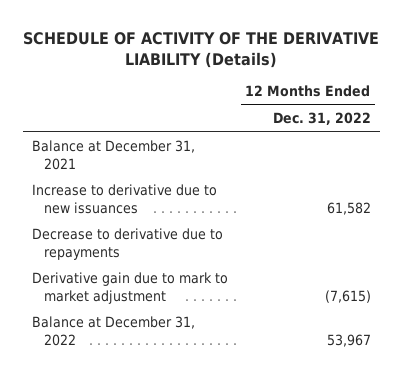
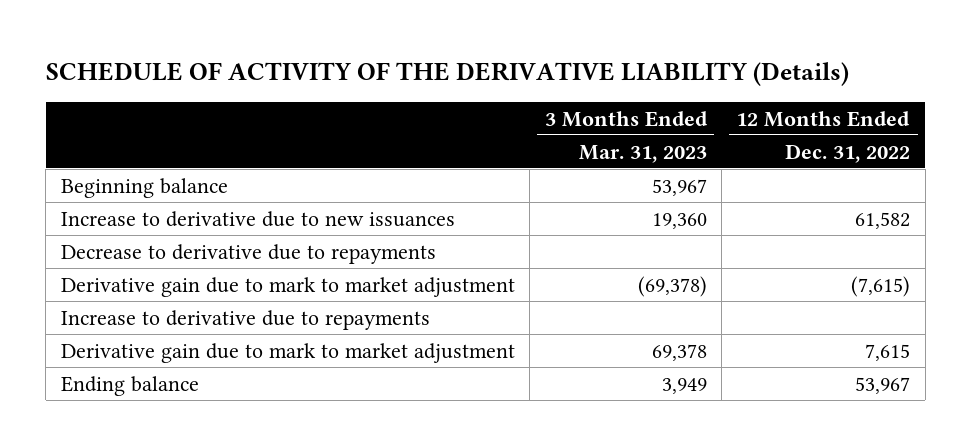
- | 12 Months Ended Dec. 31, 2022
+ | 3 Months Ended Mar. 31, 2023 | 12 Months Ended Dec. 31, 2022
- Balance at December 31, 2021
+ Beginning balance | 53,967 |
- Balance at December 31, 2022 | 53,967
+ Increase to derivative due to repayments
+ Derivative gain due to mark to market adjustment | 69,378 | 7,615
+ Ending balance | 3,949 | 53,967

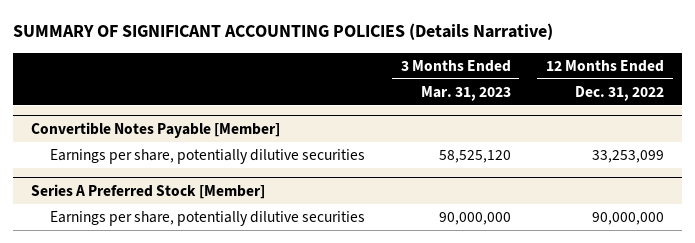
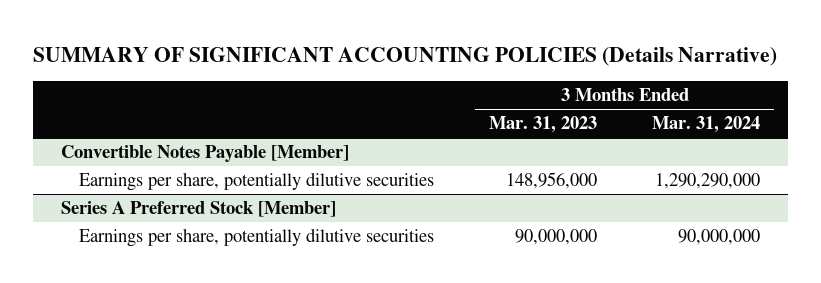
- | 3 Months Ended Mar. 31, 2023 | 12 Months Ended Dec. 31, 2022
+ | 3 Months Ended Mar. 31, 2023 | 3 Months Ended Mar. 31, 2024
@ Convertible Notes Payable [Member]
- Earnings per share, potentially dilutive securities | 58,525,120 | 33,253,099
+ Earnings per share, potentially dilutive securities | 148,956,000 | 1,290,290,000

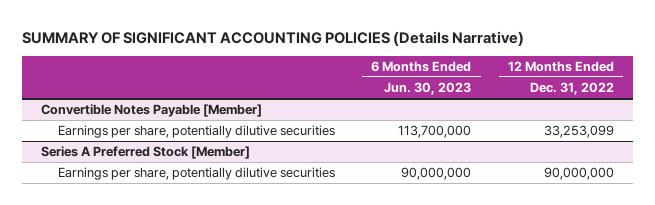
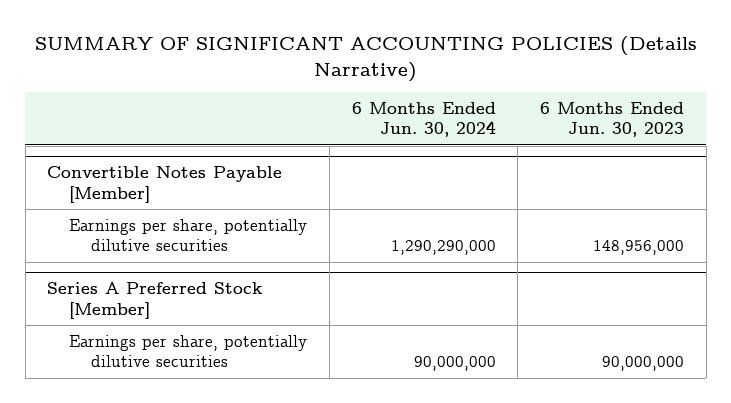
- | 6 Months Ended Jun. 30, 2023 | 12 Months Ended Dec. 31, 2022
+ | 6 Months Ended Jun. 30, 2024 | 6 Months Ended Jun. 30, 2023
@ Convertible Notes Payable [Member]
- Earnings per share, potentially dilutive securities | 113,700,000 | 33,253,099
+ Earnings per share, potentially dilutive securities | 1,290,290,000 | 148,956,000

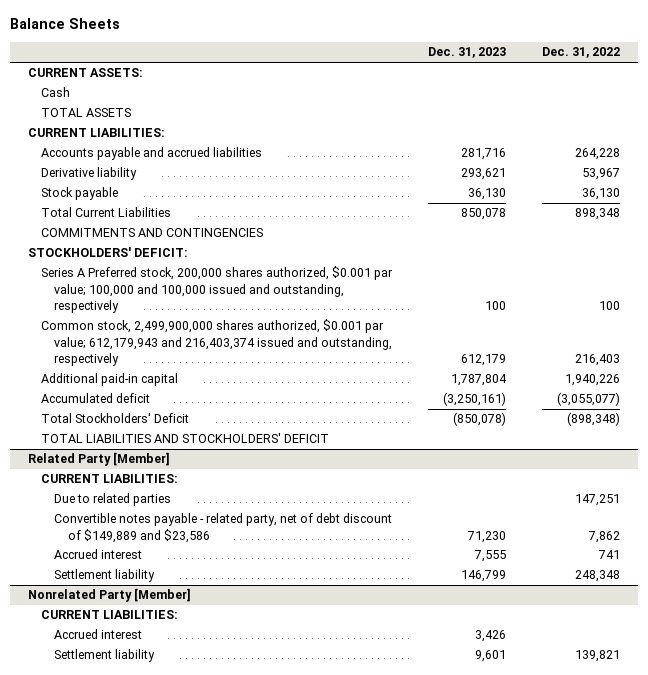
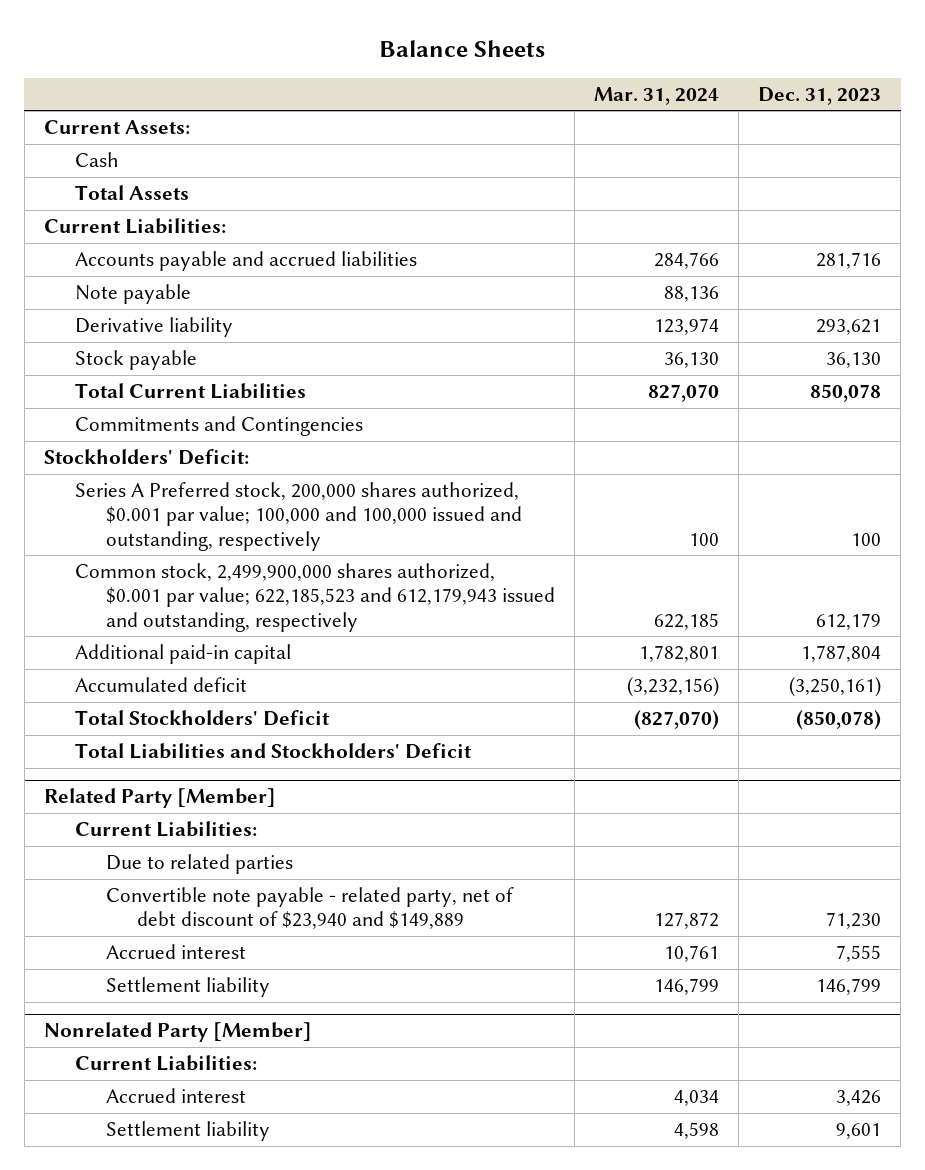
- | Dec. 31, 2023 | Dec. 31, 2022
+ | Mar. 31, 2024 | Dec. 31, 2023
- CURRENT ASSETS:
+ Current Assets:
- TOTAL ASSETS
- CURRENT LIABILITIES:
+ Total Assets
+ Current Liabilities:
+ Note payable | 88,136 |
- COMMITMENTS AND CONTINGENCIES
- STOCKHOLDERS' DEFICIT:
+ Commitments and Contingencies
+ Stockholders' Deficit:
- Common stock, 2,499,900,000 shares authorized, $0.001 par value; 612,179,943 and 216,403,374 issued and outstanding, respectively | 612,179 | 216,403
+ Common stock, 2,499,900,000 shares authorized, $0.001 par value; 622,185,523 and 612,179,943 issued and outstanding, respectively | 622,185 | 612,179
- TOTAL LIABILITIES AND STOCKHOLDERS' DEFICIT
+ Total Liabilities and Stockholders' Deficit
@ Related Party [Member]
- CURRENT LIABILITIES:
+ Current Liabilities:
- Convertible notes payable - related party, net of debt discount of $149,889 and $23,586 | 71,230 | 7,862
+ Convertible note payable - related party, net of debt discount of $23,940 and $149,889 | 127,872 | 71,230
@ Nonrelated Party [Member]
- CURRENT LIABILITIES:
+ Current Liabilities:

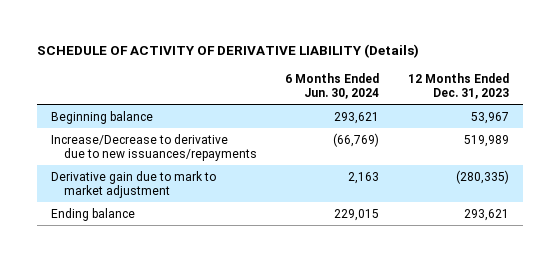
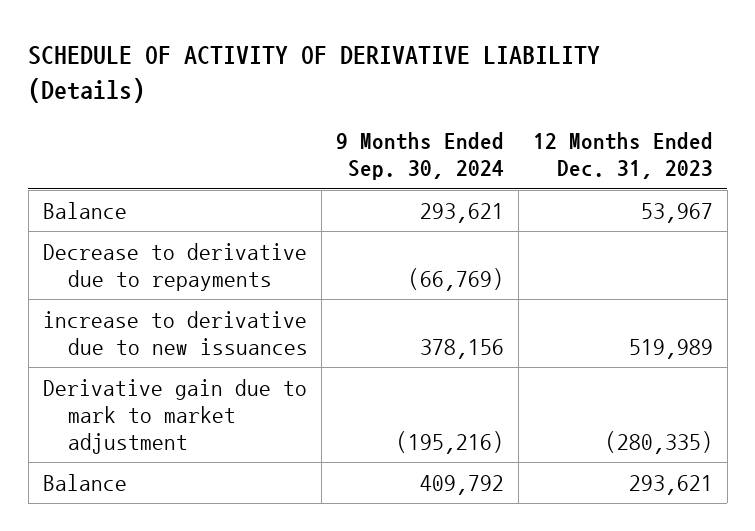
- | 6 Months Ended Jun. 30, 2024 | 12 Months Ended Dec. 31, 2023
+ | 9 Months Ended Sep. 30, 2024 | 12 Months Ended Dec. 31, 2023
- Beginning balance | 293,621 | 53,967
- Increase/Decrease to derivative due to new issuances/repayments | (66,769) | 519,989
+ Balance | 293,621 | 53,967
+ Decrease to derivative due to repayments | (66,769) |
+ increase to derivative due to new issuances | 378,156 | 519,989
- Ending balance | 229,015 | 293,621
+ Balance | 409,792 | 293,621

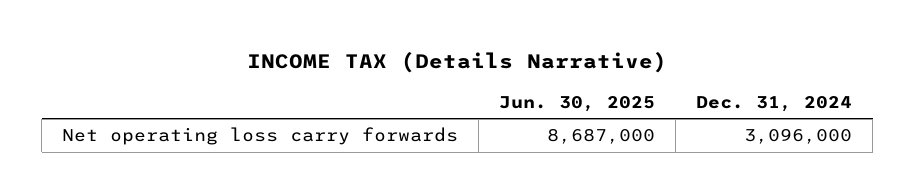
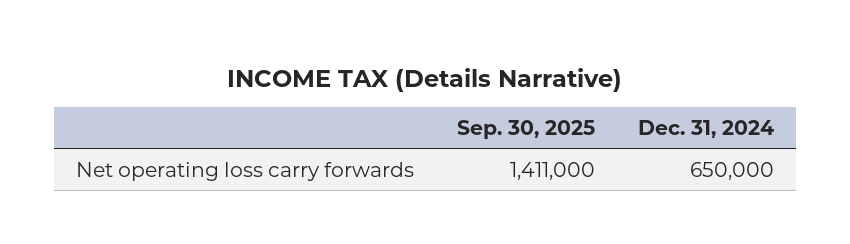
- | Jun. 30, 2025 | Dec. 31, 2024
+ | Sep. 30, 2025 | Dec. 31, 2024
- Net operating loss carry forwards | 8,687,000 | 3,096,000
+ Net operating loss carry forwards | 1,411,000 | 650,000

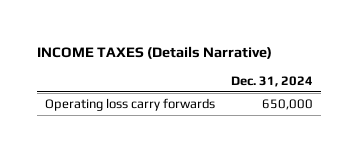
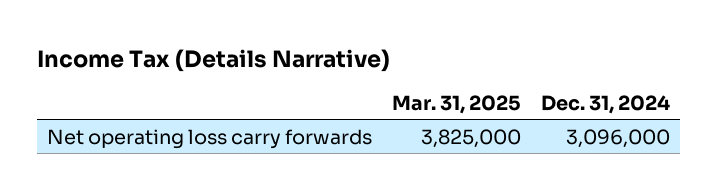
- INCOME TAXES (Details Narrative)
+ Income Tax (Details Narrative)
- | Dec. 31, 2024
+ | Mar. 31, 2025 | Dec. 31, 2024
- Operating loss carry forwards | 650,000
+ Net operating loss carry forwards | 3,825,000 | 3,096,000

